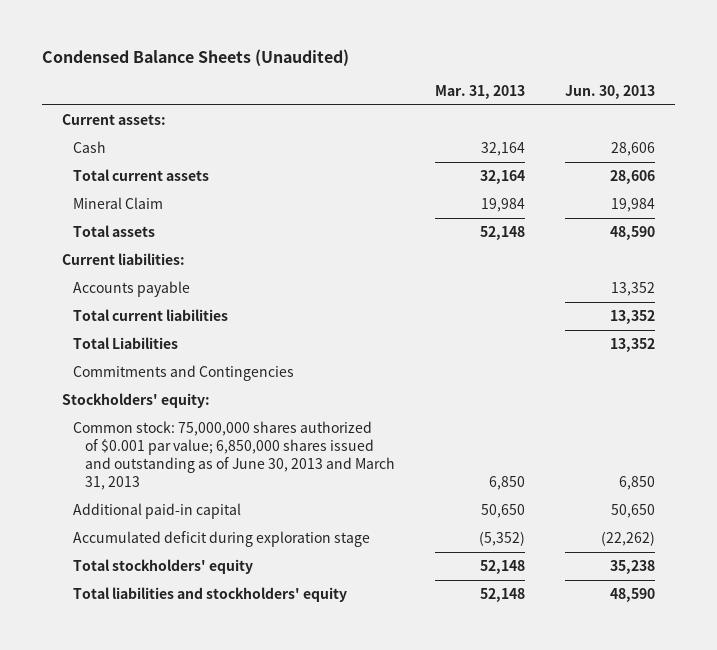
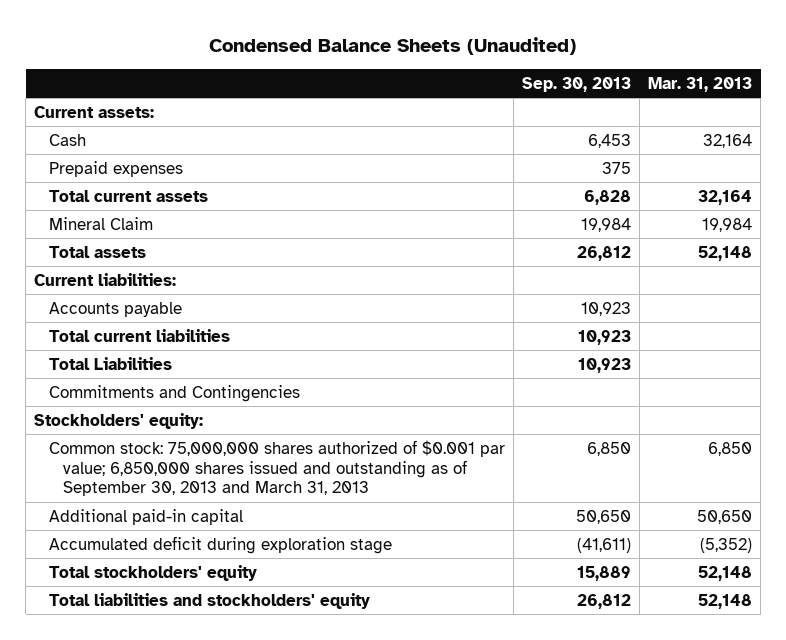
- | Mar. 31, 2013 | Jun. 30, 2013
+ | Sep. 30, 2013 | Mar. 31, 2013
+ Prepaid expenses | 375 |
- Common stock: 75,000,000 shares authorized of $0.001 par value; 6,850,000 shares issued and outstanding as of June 30, 2013 and March 31, 2013 | 6,850 | 6,850
+ Common stock: 75,000,000 shares authorized of $0.001 par value; 6,850,000 shares issued and outstanding as of September 30, 2013 and March 31, 2013 | 6,850 | 6,850

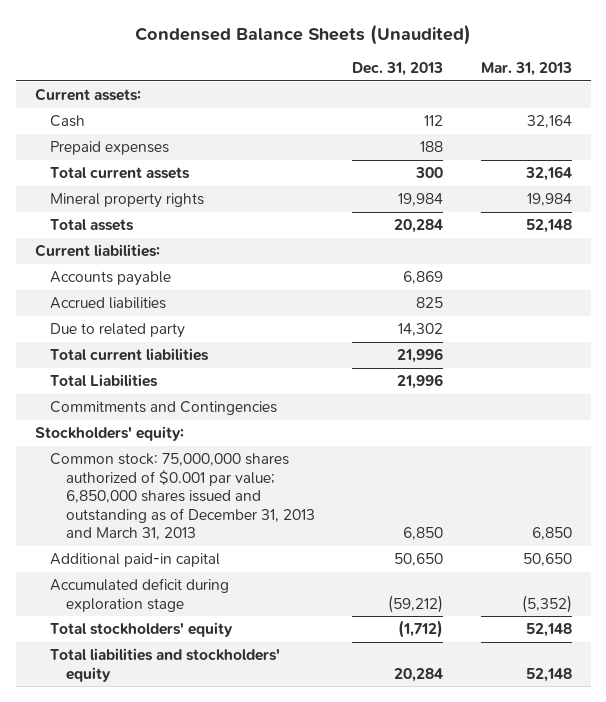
- | Sep. 30, 2013 | Mar. 31, 2013
+ | Dec. 31, 2013 | Mar. 31, 2013
- Mineral Claim | 19,984 | 19,984
+ Mineral property rights | 19,984 | 19,984
+ Accrued liabilities | 825 |
+ Due to related party | 14,302 |
- Common stock: 75,000,000 shares authorized of $0.001 par value; 6,850,000 shares issued and outstanding as of September 30, 2013 and March 31, 2013 | 6,850 | 6,850
+ Common stock: 75,000,000 shares authorized of $0.001 par value; 6,850,000 shares issued and outstanding as of December 31, 2013 and March 31, 2013 | 6,850 | 6,850

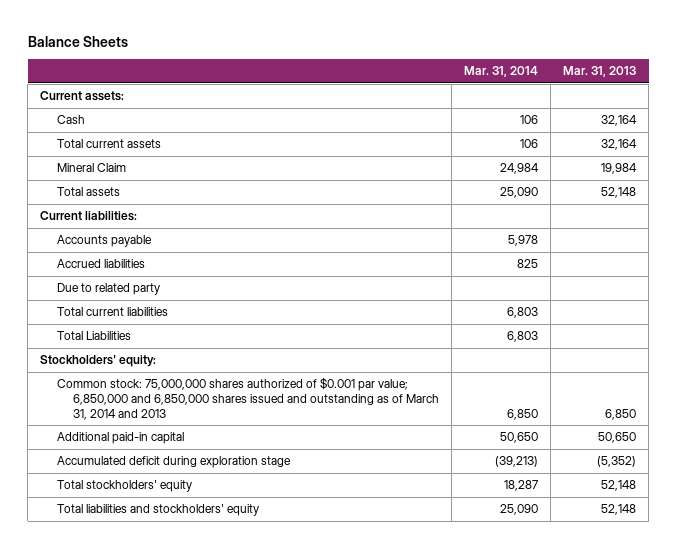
- Condensed Balance Sheets (Unaudited)
+ Balance Sheets
- | Dec. 31, 2013 | Mar. 31, 2013
+ | Mar. 31, 2014 | Mar. 31, 2013
- Prepaid expenses | 188 |
- Mineral property rights | 19,984 | 19,984
+ Mineral Claim | 24,984 | 19,984
- Commitments and Contingencies
- Common stock: 75,000,000 shares authorized of $0.001 par value; 6,850,000 shares issued and outstanding as of December 31, 2013 and March 31, 2013 | 6,850 | 6,850
+ Common stock: 75,000,000 shares authorized of $0.001 par value; 6,850,000 and 6,850,000 shares issued and outstanding as of March 31, 2014 and 2013 | 6,850 | 6,850

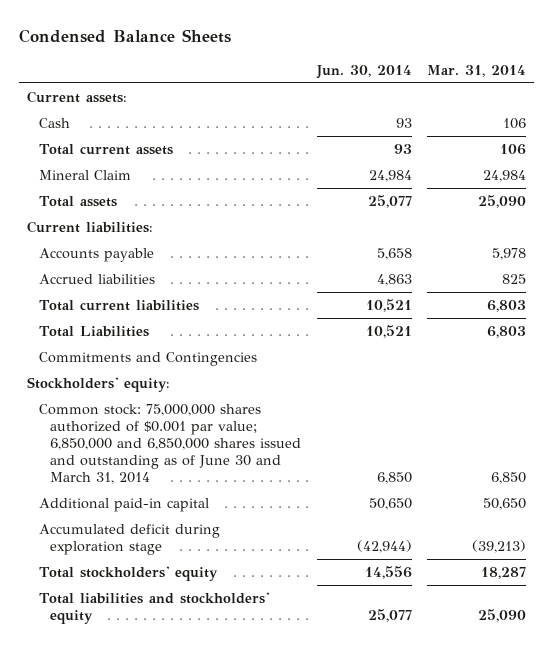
- Balance Sheets
+ Condensed Balance Sheets
- | Mar. 31, 2014 | Mar. 31, 2013
+ | Jun. 30, 2014 | Mar. 31, 2014
- Due to related party
+ Commitments and Contingencies
- Common stock: 75,000,000 shares authorized of $0.001 par value; 6,850,000 and 6,850,000 shares issued and outstanding as of March 31, 2014 and 2013 | 6,850 | 6,850
+ Common stock: 75,000,000 shares authorized of $0.001 par value; 6,850,000 and 6,850,000 shares issued and outstanding as of June 30 and March 31, 2014 | 6,850 | 6,850

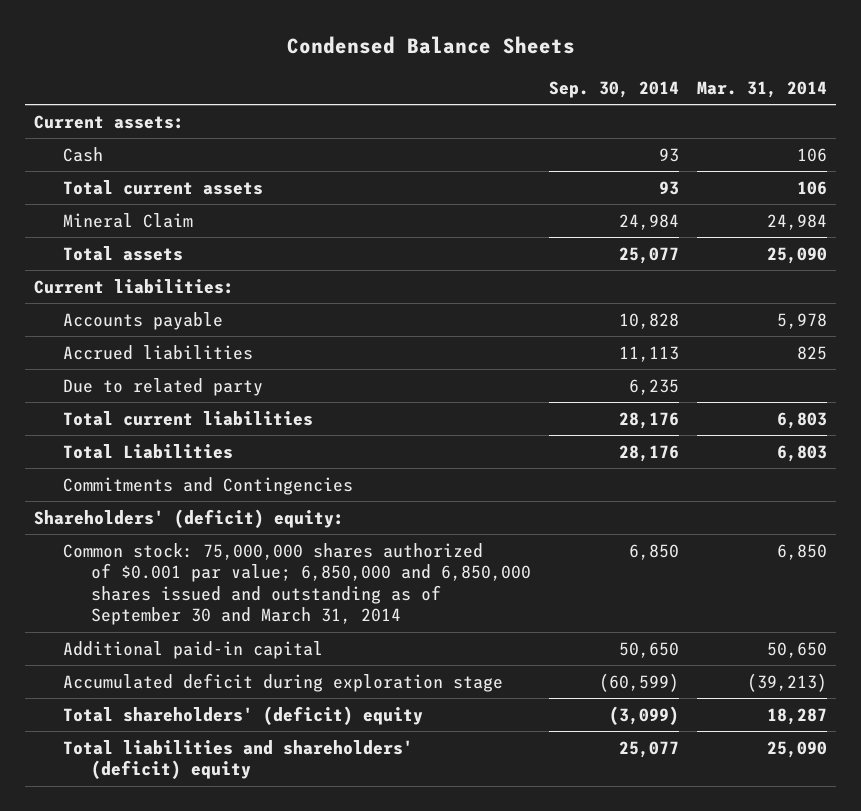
- | Jun. 30, 2014 | Mar. 31, 2014
+ | Sep. 30, 2014 | Mar. 31, 2014
+ Due to related party | 6,235 |
- Stockholders' equity:
- Common stock: 75,000,000 shares authorized of $0.001 par value; 6,850,000 and 6,850,000 shares issued and outstanding as of June 30 and March 31, 2014 | 6,850 | 6,850
+ Shareholders' (deficit) equity:
+ Common stock: 75,000,000 shares authorized of $0.001 par value; 6,850,000 and 6,850,000 shares issued and outstanding as of September 30 and March 31, 2014 | 6,850 | 6,850
- Total stockholders' equity | 14,556 | 18,287
- Total liabilities and stockholders' equity | 25,077 | 25,090
+ Total shareholders' (deficit) equity | (3,099) | 18,287
+ Total liabilities and shareholders' (deficit) equity | 25,077 | 25,090

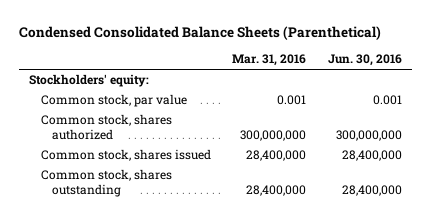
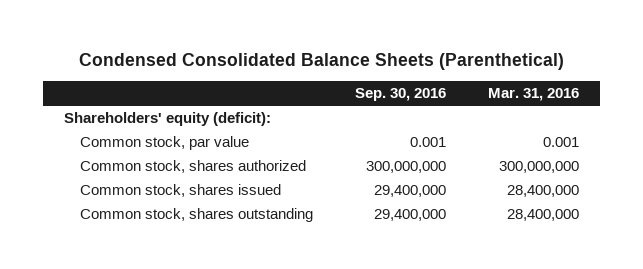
- | Mar. 31, 2016 | Jun. 30, 2016
+ | Sep. 30, 2016 | Mar. 31, 2016
- Stockholders' equity:
+ Shareholders' equity (deficit):

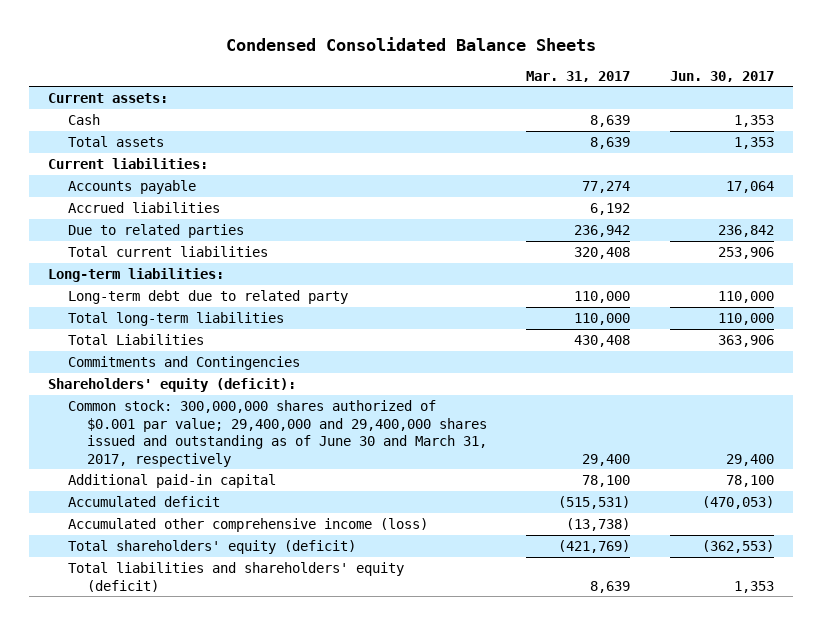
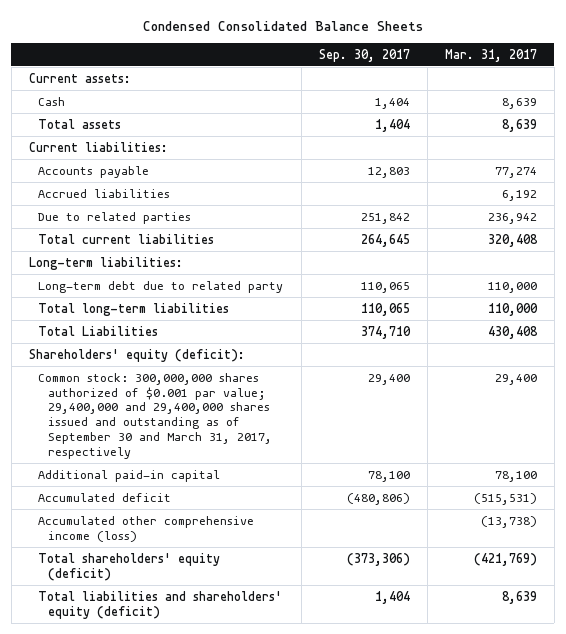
- | Mar. 31, 2017 | Jun. 30, 2017
+ | Sep. 30, 2017 | Mar. 31, 2017
- Commitments and Contingencies
- Common stock: 300,000,000 shares authorized of $0.001 par value; 29,400,000 and 29,400,000 shares issued and outstanding as of June 30 and March 31, 2017, respectively | 29,400 | 29,400
+ Common stock: 300,000,000 shares authorized of $0.001 par value; 29,400,000 and 29,400,000 shares issued and outstanding as of September 30 and March 31, 2017, respectively | 29,400 | 29,400

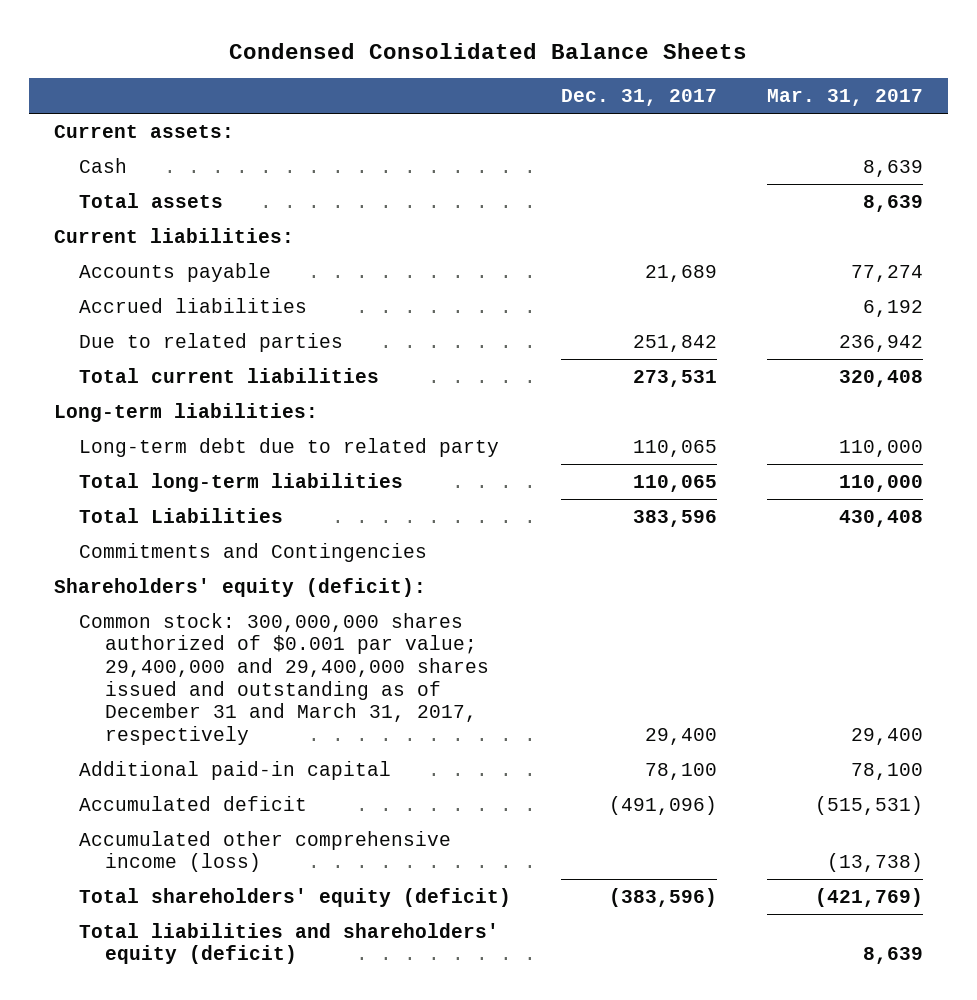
- | Sep. 30, 2017 | Mar. 31, 2017
+ | Dec. 31, 2017 | Mar. 31, 2017
+ Commitments and Contingencies
- Common stock: 300,000,000 shares authorized of $0.001 par value; 29,400,000 and 29,400,000 shares issued and outstanding as of September 30 and March 31, 2017, respectively | 29,400 | 29,400
+ Common stock: 300,000,000 shares authorized of $0.001 par value; 29,400,000 and 29,400,000 shares issued and outstanding as of December 31 and March 31, 2017, respectively | 29,400 | 29,400

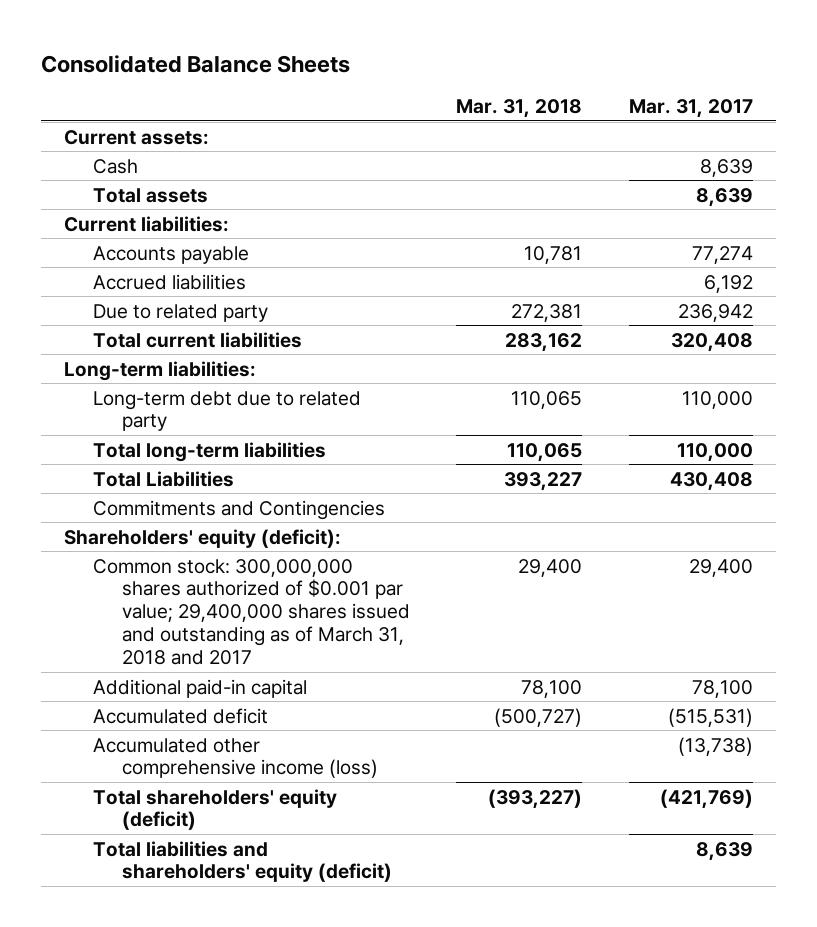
- Condensed Consolidated Balance Sheets
+ Consolidated Balance Sheets
- | Dec. 31, 2017 | Mar. 31, 2017
+ | Mar. 31, 2018 | Mar. 31, 2017
- Due to related parties | 251,842 | 236,942
+ Due to related party | 272,381 | 236,942
- Common stock: 300,000,000 shares authorized of $0.001 par value; 29,400,000 and 29,400,000 shares issued and outstanding as of December 31 and March 31, 2017, respectively | 29,400 | 29,400
+ Common stock: 300,000,000 shares authorized of $0.001 par value; 29,400,000 shares issued and outstanding as of March 31, 2018 and 2017 | 29,400 | 29,400

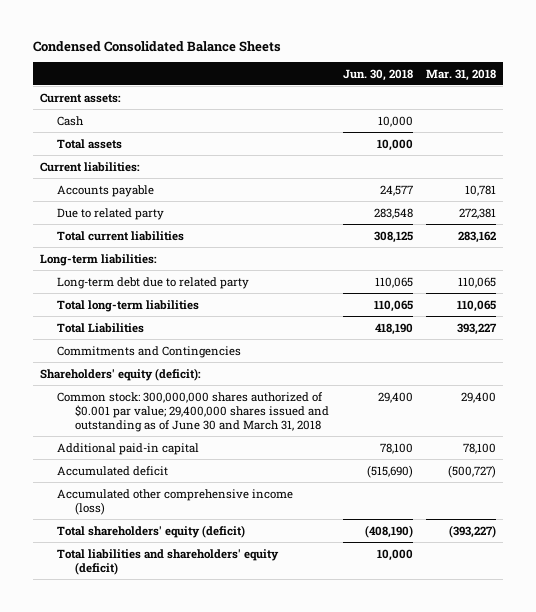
- Consolidated Balance Sheets
+ Condensed Consolidated Balance Sheets
- | Mar. 31, 2018 | Mar. 31, 2017
+ | Jun. 30, 2018 | Mar. 31, 2018
- Accrued liabilities | | 6,192
- Common stock: 300,000,000 shares authorized of $0.001 par value; 29,400,000 shares issued and outstanding as of March 31, 2018 and 2017 | 29,400 | 29,400
+ Common stock: 300,000,000 shares authorized of $0.001 par value; 29,400,000 shares issued and outstanding as of June 30 and March 31, 2018 | 29,400 | 29,400

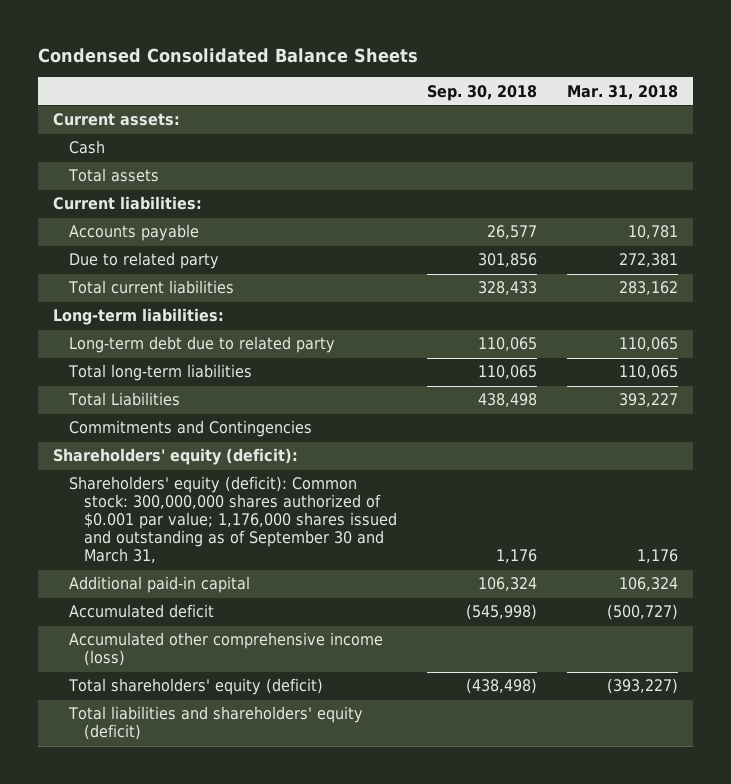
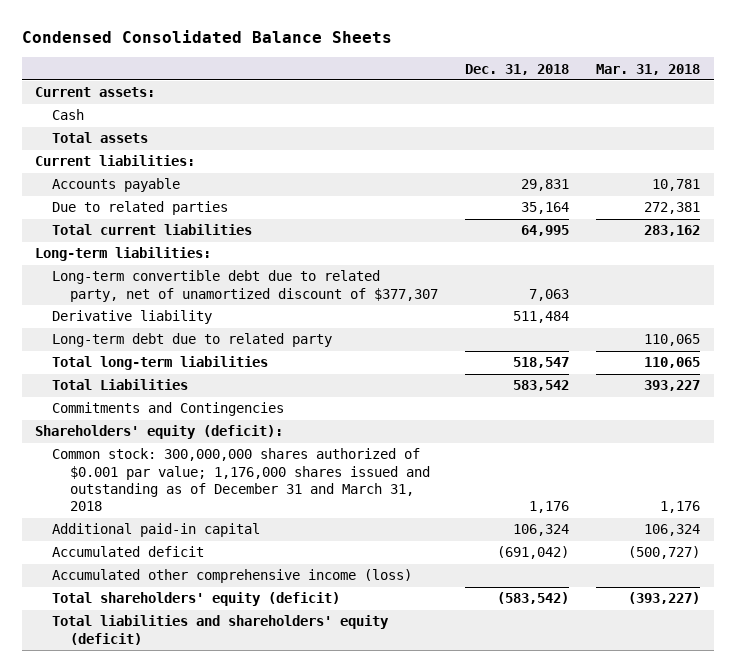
- | Sep. 30, 2018 | Mar. 31, 2018
+ | Dec. 31, 2018 | Mar. 31, 2018
- Due to related party | 301,856 | 272,381
+ Due to related parties | 35,164 | 272,381
+ Long-term convertible debt due to related party, net of unamortized discount of $377,307 | 7,063 |
+ Derivative liability | 511,484 |
- Shareholders' equity (deficit): Common stock: 300,000,000 shares authorized of $0.001 par value; 1,176,000 shares issued and outstanding as of September 30 and March 31, | 1,176 | 1,176
+ Common stock: 300,000,000 shares authorized of $0.001 par value; 1,176,000 shares issued and outstanding as of December 31 and March 31, 2018 | 1,176 | 1,176

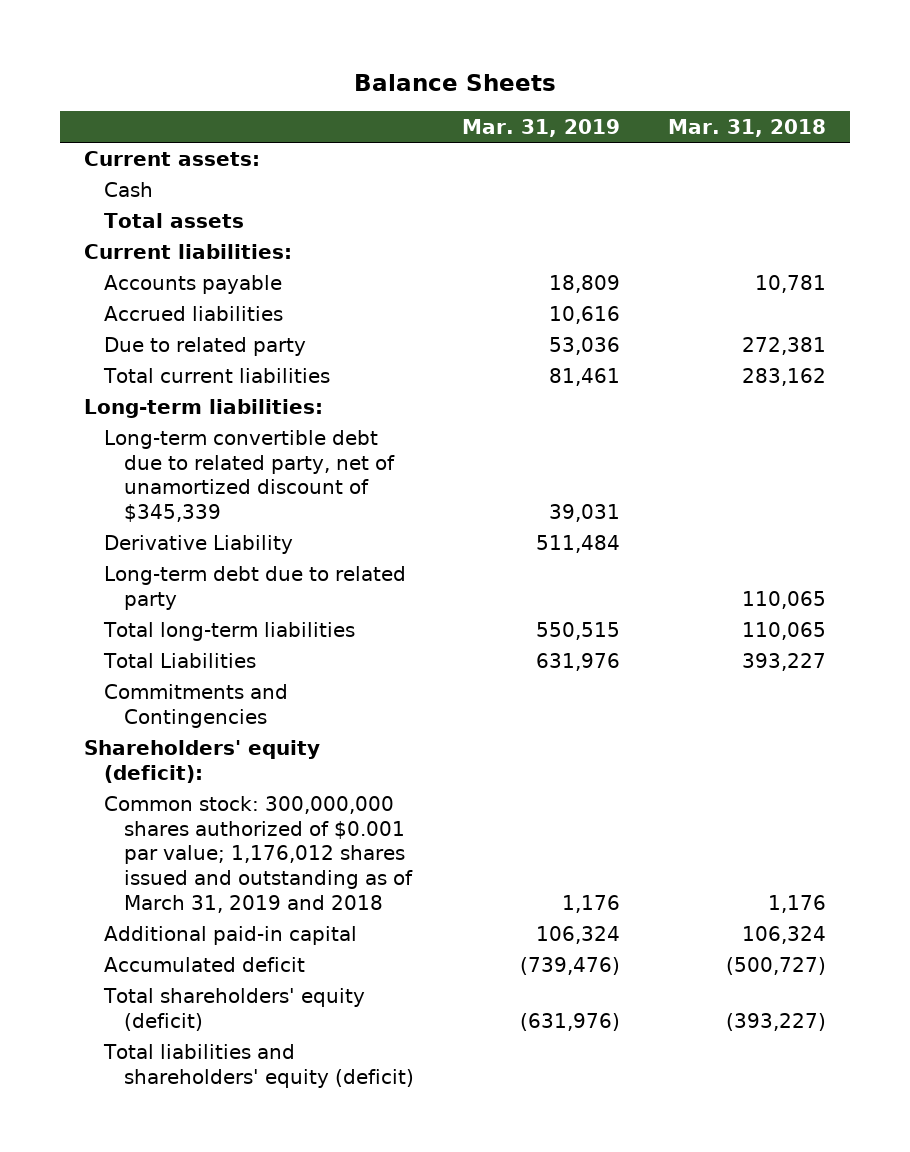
- Condensed Consolidated Balance Sheets
+ Balance Sheets
- | Dec. 31, 2018 | Mar. 31, 2018
+ | Mar. 31, 2019 | Mar. 31, 2018
- Due to related parties | 35,164 | 272,381
+ Accrued liabilities | 10,616 |
+ Due to related party | 53,036 | 272,381
- Long-term convertible debt due to related party, net of unamortized discount of $377,307 | 7,063 |
- Derivative liability | 511,484 |
+ Long-term convertible debt due to related party, net of unamortized discount of $345,339 | 39,031 |
+ Derivative Liability | 511,484 |
- Common stock: 300,000,000 shares authorized of $0.001 par value; 1,176,000 shares issued and outstanding as of December 31 and March 31, 2018 | 1,176 | 1,176
+ Common stock: 300,000,000 shares authorized of $0.001 par value; 1,176,012 shares issued and outstanding as of March 31, 2019 and 2018 | 1,176 | 1,176
- Accumulated other comprehensive income (loss)

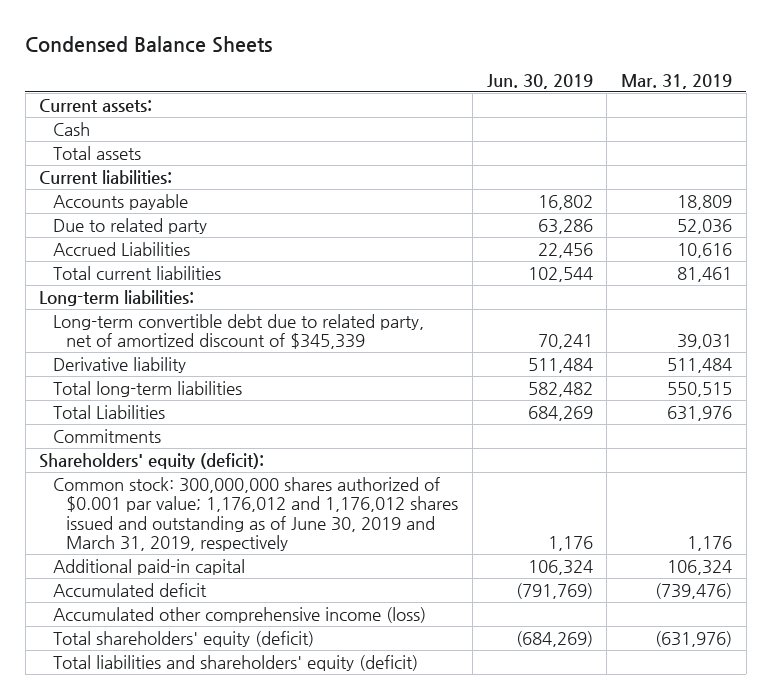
- Balance Sheets
+ Condensed Balance Sheets
- | Mar. 31, 2019 | Mar. 31, 2018
+ | Jun. 30, 2019 | Mar. 31, 2019
- Accrued liabilities | 10,616 |
- Due to related party | 53,036 | 272,381
+ Due to related party | 63,286 | 52,036
+ Accrued Liabilities | 22,456 | 10,616
- Long-term convertible debt due to related party, net of unamortized discount of $345,339 | 39,031 |
- Derivative Liability | 511,484 |
- Long-term debt due to related party | | 110,065
+ Long-term convertible debt due to related party, net of amortized discount of $345,339 | 70,241 | 39,031
+ Derivative liability | 511,484 | 511,484
- Commitments and Contingencies
+ Commitments
- Common stock: 300,000,000 shares authorized of $0.001 par value; 1,176,012 shares issued and outstanding as of March 31, 2019 and 2018 | 1,176 | 1,176
+ Common stock: 300,000,000 shares authorized of $0.001 par value; 1,176,012 and 1,176,012 shares issued and outstanding as of June 30, 2019 and March 31, 2019, respectively | 1,176 | 1,176
+ Accumulated other comprehensive income (loss)

